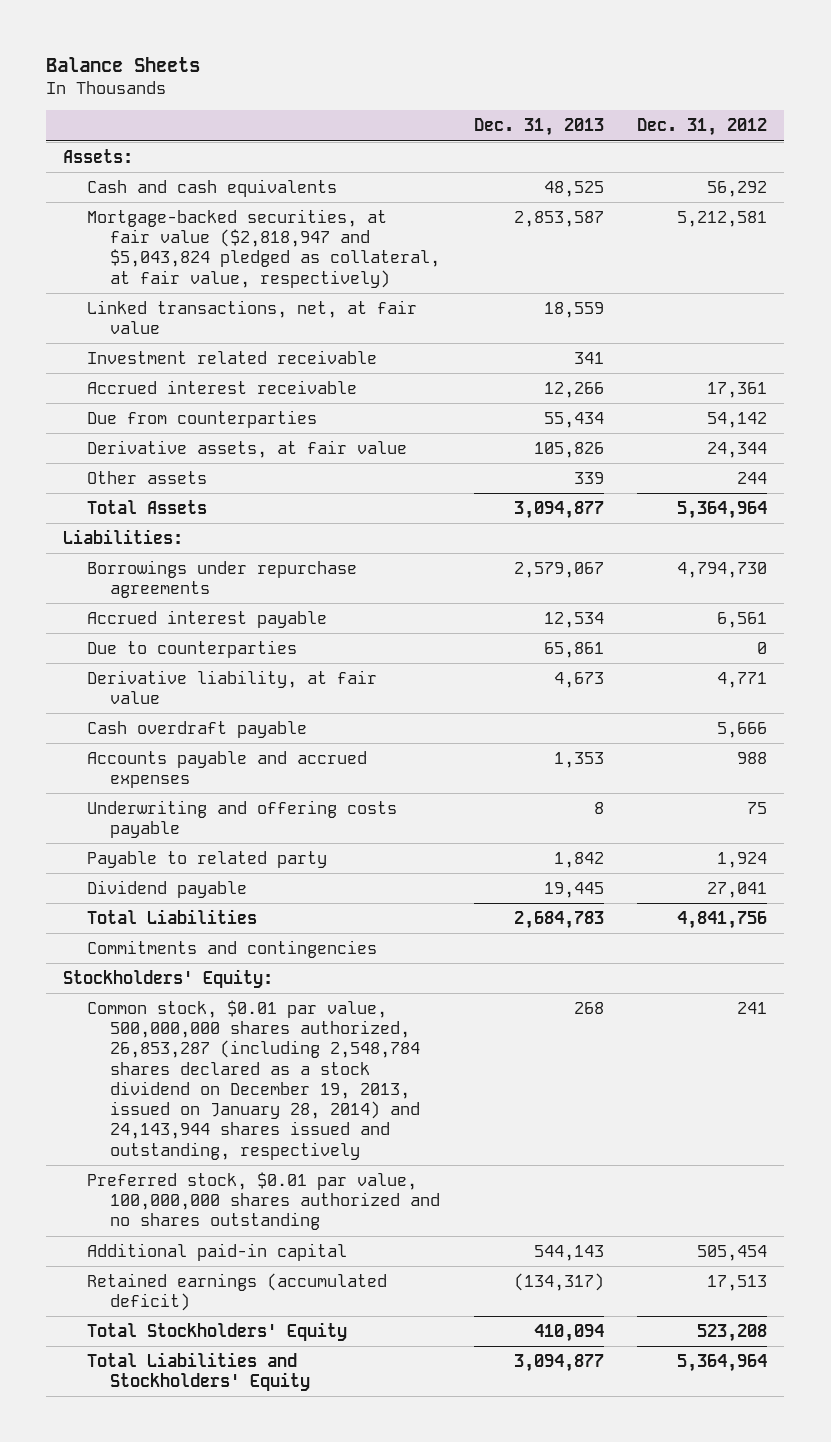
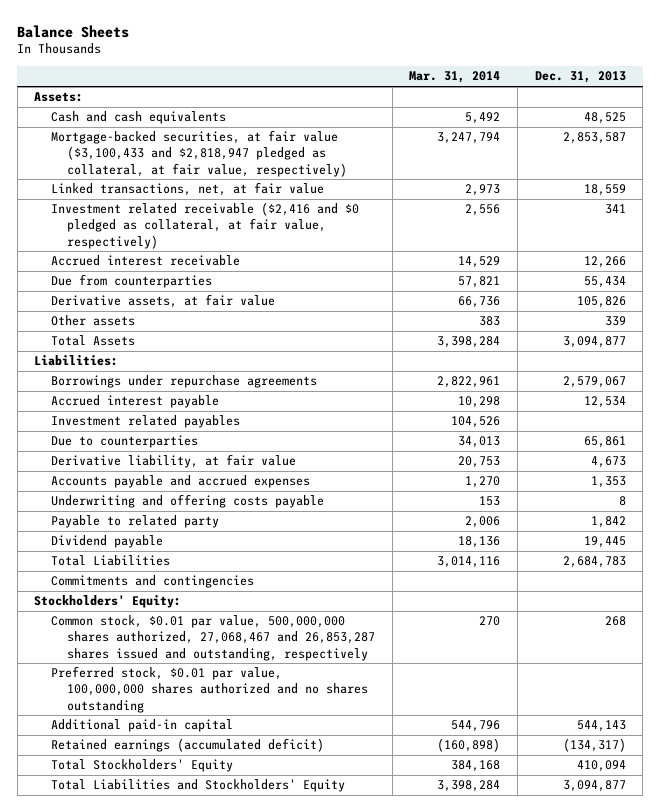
- | Dec. 31, 2013 | Dec. 31, 2012
+ | Mar. 31, 2014 | Dec. 31, 2013
- Mortgage-backed securities, at fair value ($2,818,947 and $5,043,824 pledged as collateral, at fair value, respectively) | 2,853,587 | 5,212,581
+ Mortgage-backed securities, at fair value ($3,100,433 and $2,818,947 pledged as collateral, at fair value, respectively) | 3,247,794 | 2,853,587
- Investment related receivable | 341 |
+ Investment related receivable ($2,416 and $0 pledged as collateral, at fair value, respectively) | 2,556 | 341
+ Investment related payables | 104,526 |
- Cash overdraft payable | | 5,666
- Common stock, $0.01 par value, 500,000,000 shares authorized, 26,853,287 (including 2,548,784 shares declared as a stock dividend on December 19, 2013, issued on January 28, 2014) and 24,143,944 shares issued and outstanding, respectively | 268 | 241
+ Common stock, $0.01 par value, 500,000,000 shares authorized, 27,068,467 and 26,853,287 shares issued and outstanding, respectively | 270 | 268

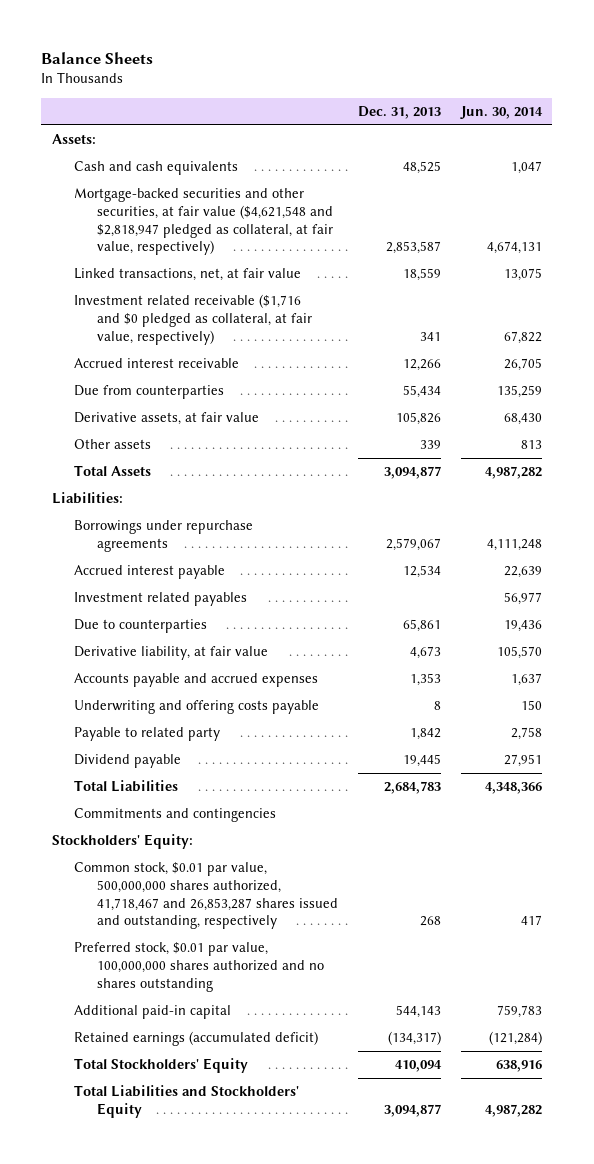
- | Mar. 31, 2014 | Dec. 31, 2013
+ | Dec. 31, 2013 | Jun. 30, 2014
- Mortgage-backed securities, at fair value ($3,100,433 and $2,818,947 pledged as collateral, at fair value, respectively) | 3,247,794 | 2,853,587
+ Mortgage-backed securities and other securities, at fair value ($4,621,548 and $2,818,947 pledged as collateral, at fair value, respectively) | 2,853,587 | 4,674,131
- Investment related receivable ($2,416 and $0 pledged as collateral, at fair value, respectively) | 2,556 | 341
+ Investment related receivable ($1,716 and $0 pledged as collateral, at fair value, respectively) | 341 | 67,822
- Common stock, $0.01 par value, 500,000,000 shares authorized, 27,068,467 and 26,853,287 shares issued and outstanding, respectively | 270 | 268
+ Common stock, $0.01 par value, 500,000,000 shares authorized, 41,718,467 and 26,853,287 shares issued and outstanding, respectively | 268 | 417

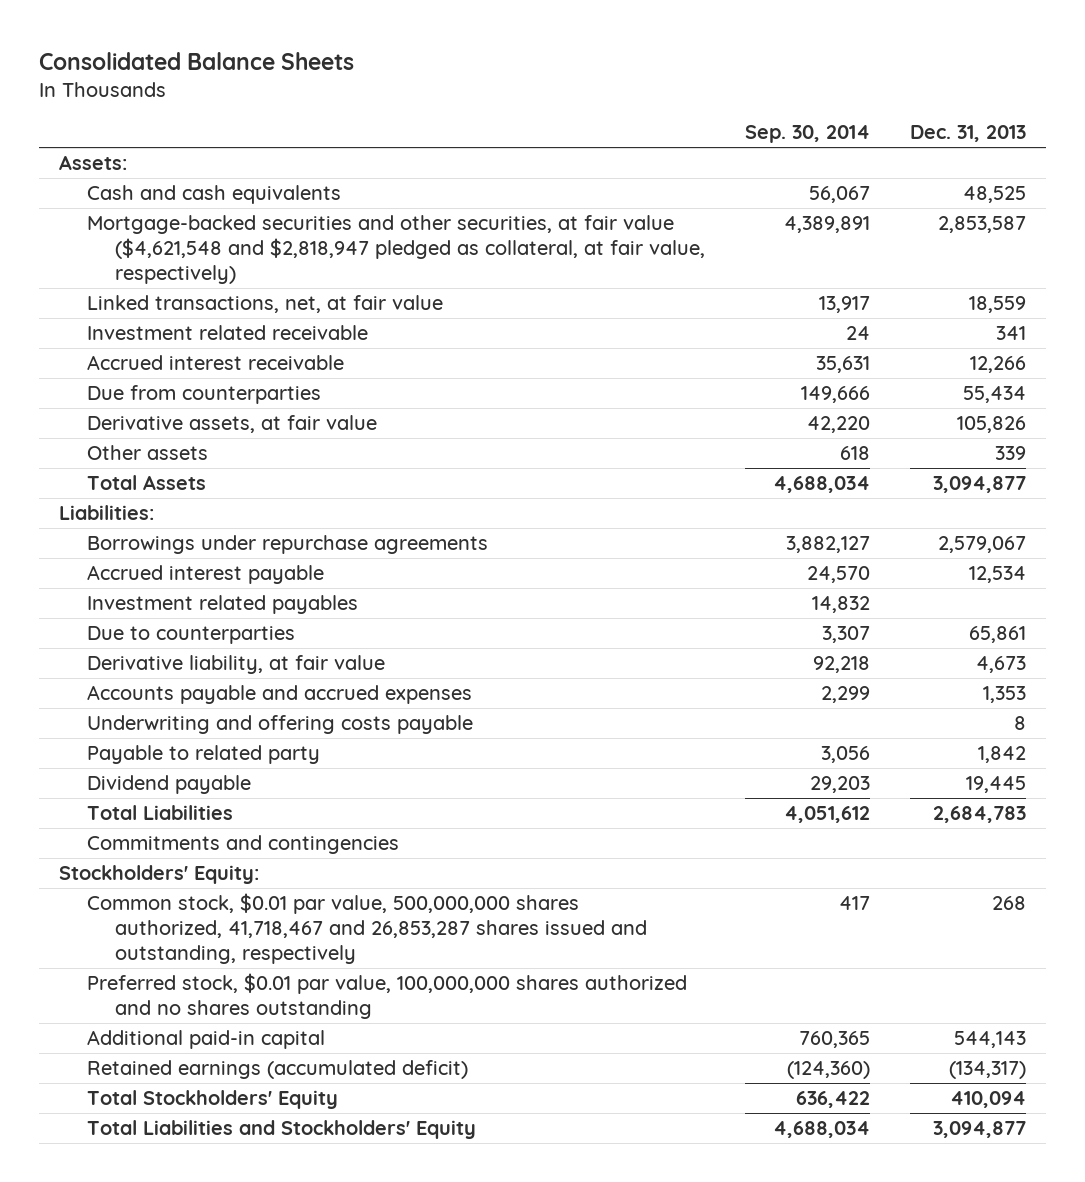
- Balance Sheets
+ Consolidated Balance Sheets
- | Dec. 31, 2013 | Jun. 30, 2014
+ | Sep. 30, 2014 | Dec. 31, 2013
- Investment related receivable ($1,716 and $0 pledged as collateral, at fair value, respectively) | 341 | 67,822
+ Investment related receivable | 24 | 341

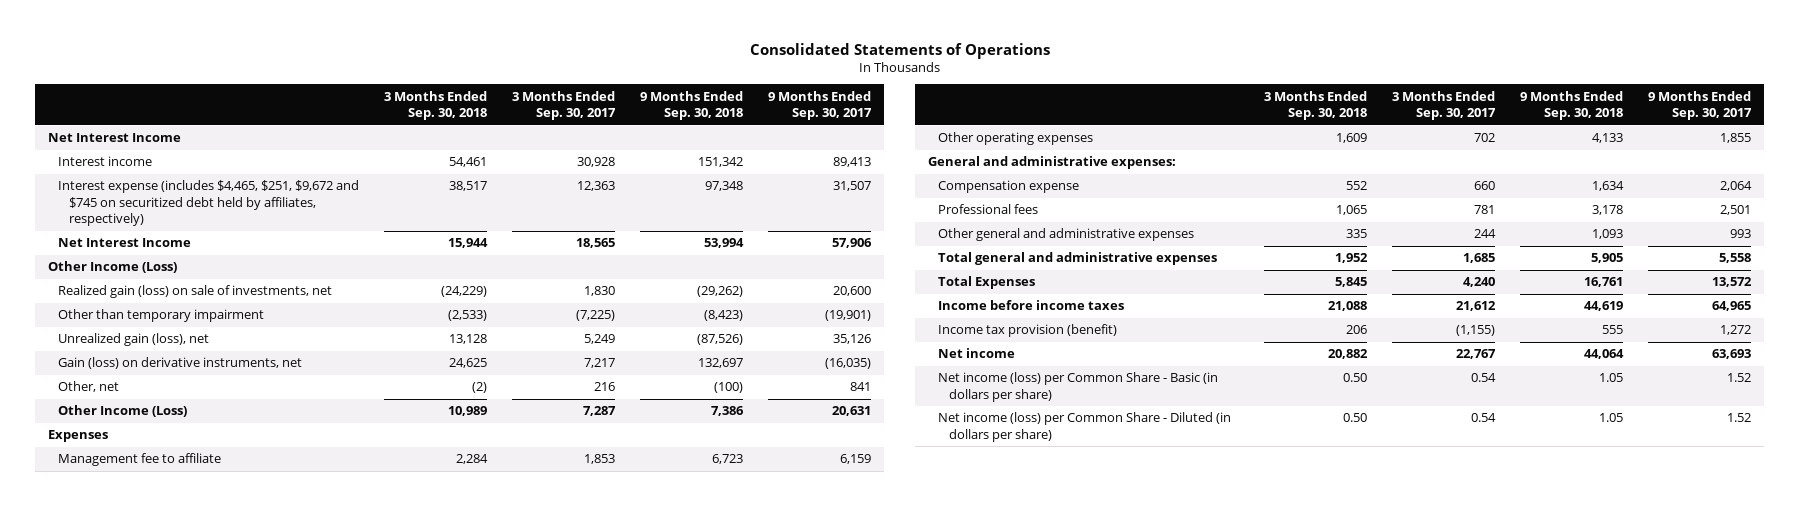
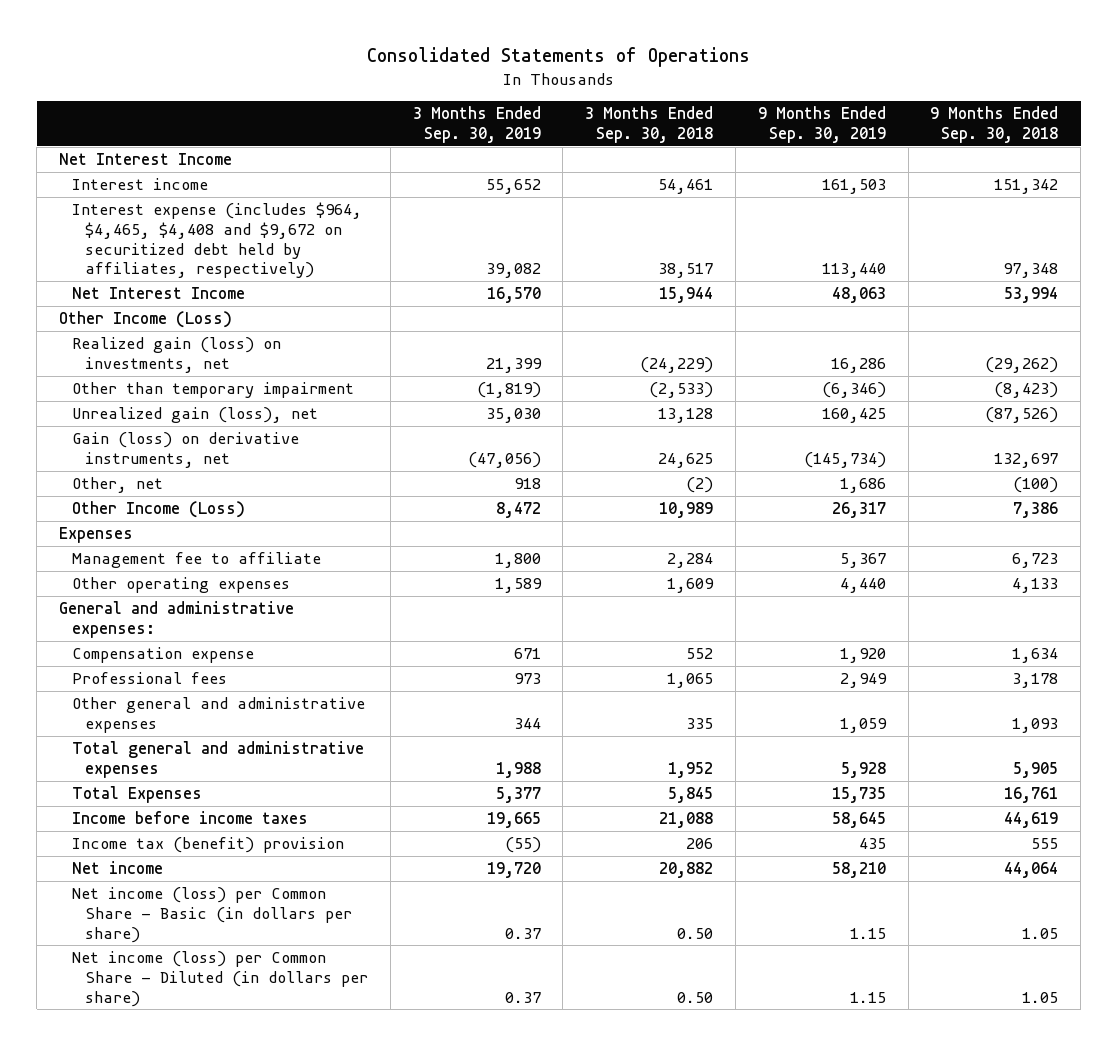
- | 3 Months Ended Sep. 30, 2018 | 3 Months Ended Sep. 30, 2017 | 9 Months Ended Sep. 30, 2018 | 9 Months Ended Sep. 30, 2017
+ | 3 Months Ended Sep. 30, 2019 | 3 Months Ended Sep. 30, 2018 | 9 Months Ended Sep. 30, 2019 | 9 Months Ended Sep. 30, 2018
- Interest expense (includes $4,465, $251, $9,672 and $745 on securitized debt held by affiliates, respectively) | 38,517 | 12,363 | 97,348 | 31,507
+ Interest expense (includes $964, $4,465, $4,408 and $9,672 on securitized debt held by affiliates, respectively) | 39,082 | 38,517 | 113,440 | 97,348
- Realized gain (loss) on sale of investments, net | (24,229) | 1,830 | (29,262) | 20,600
+ Realized gain (loss) on investments, net | 21,399 | (24,229) | 16,286 | (29,262)
- Income tax provision (benefit) | 206 | (1,155) | 555 | 1,272
+ Income tax (benefit) provision | (55) | 206 | 435 | 555

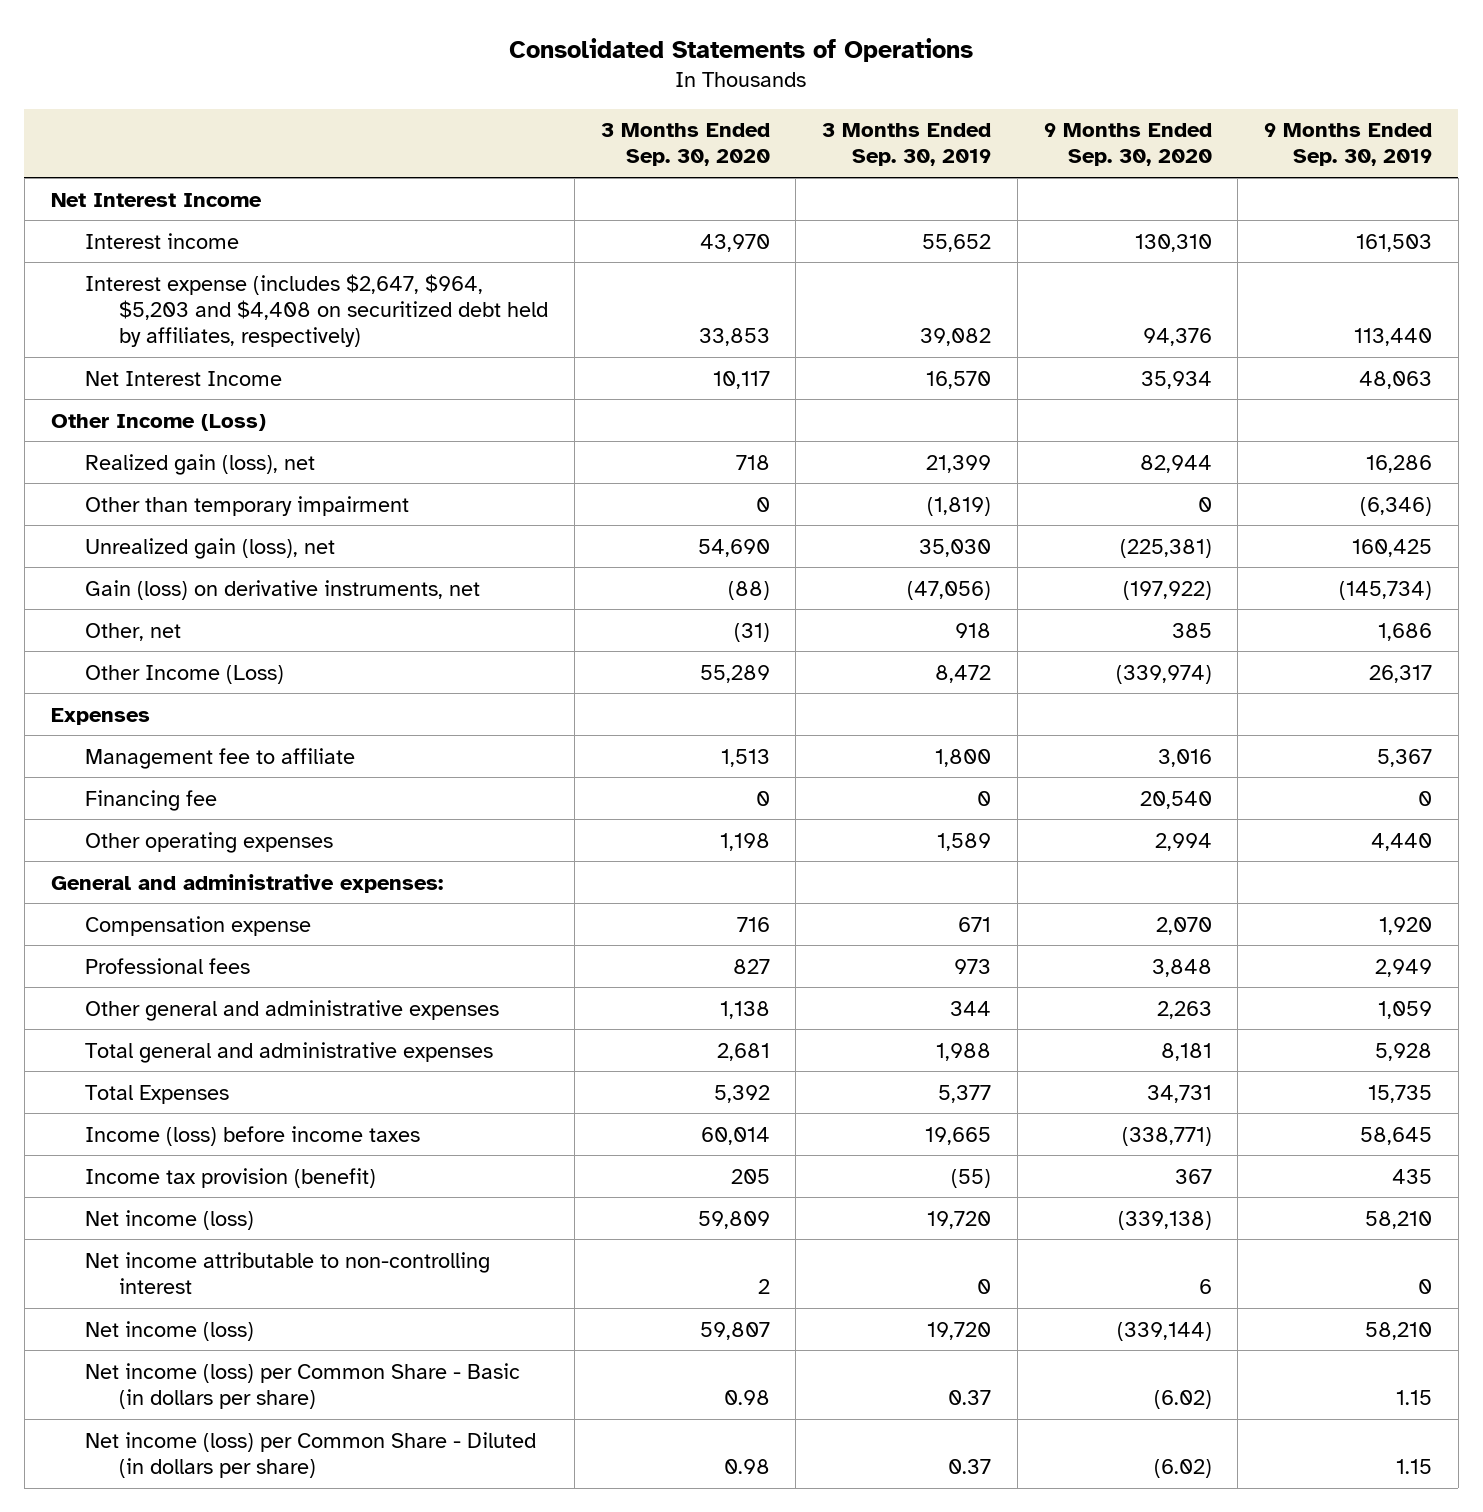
- | 3 Months Ended Sep. 30, 2019 | 3 Months Ended Sep. 30, 2018 | 9 Months Ended Sep. 30, 2019 | 9 Months Ended Sep. 30, 2018
+ | 3 Months Ended Sep. 30, 2020 | 3 Months Ended Sep. 30, 2019 | 9 Months Ended Sep. 30, 2020 | 9 Months Ended Sep. 30, 2019
- Interest expense (includes $964, $4,465, $4,408 and $9,672 on securitized debt held by affiliates, respectively) | 39,082 | 38,517 | 113,440 | 97,348
+ Interest expense (includes $2,647, $964, $5,203 and $4,408 on securitized debt held by affiliates, respectively) | 33,853 | 39,082 | 94,376 | 113,440
- Realized gain (loss) on investments, net | 21,399 | (24,229) | 16,286 | (29,262)
+ Realized gain (loss), net | 718 | 21,399 | 82,944 | 16,286
+ Financing fee | 0 | 0 | 20,540 | 0
- Income before income taxes | 19,665 | 21,088 | 58,645 | 44,619
- Income tax (benefit) provision | (55) | 206 | 435 | 555
- Net income | 19,720 | 20,882 | 58,210 | 44,064
+ Income (loss) before income taxes | 60,014 | 19,665 | (338,771) | 58,645
+ Income tax provision (benefit) | 205 | (55) | 367 | 435
+ Net income (loss) | 59,809 | 19,720 | (339,138) | 58,210
+ Net income attributable to non-controlling interest | 2 | 0 | 6 | 0
+ Net income (loss) | 59,807 | 19,720 | (339,144) | 58,210

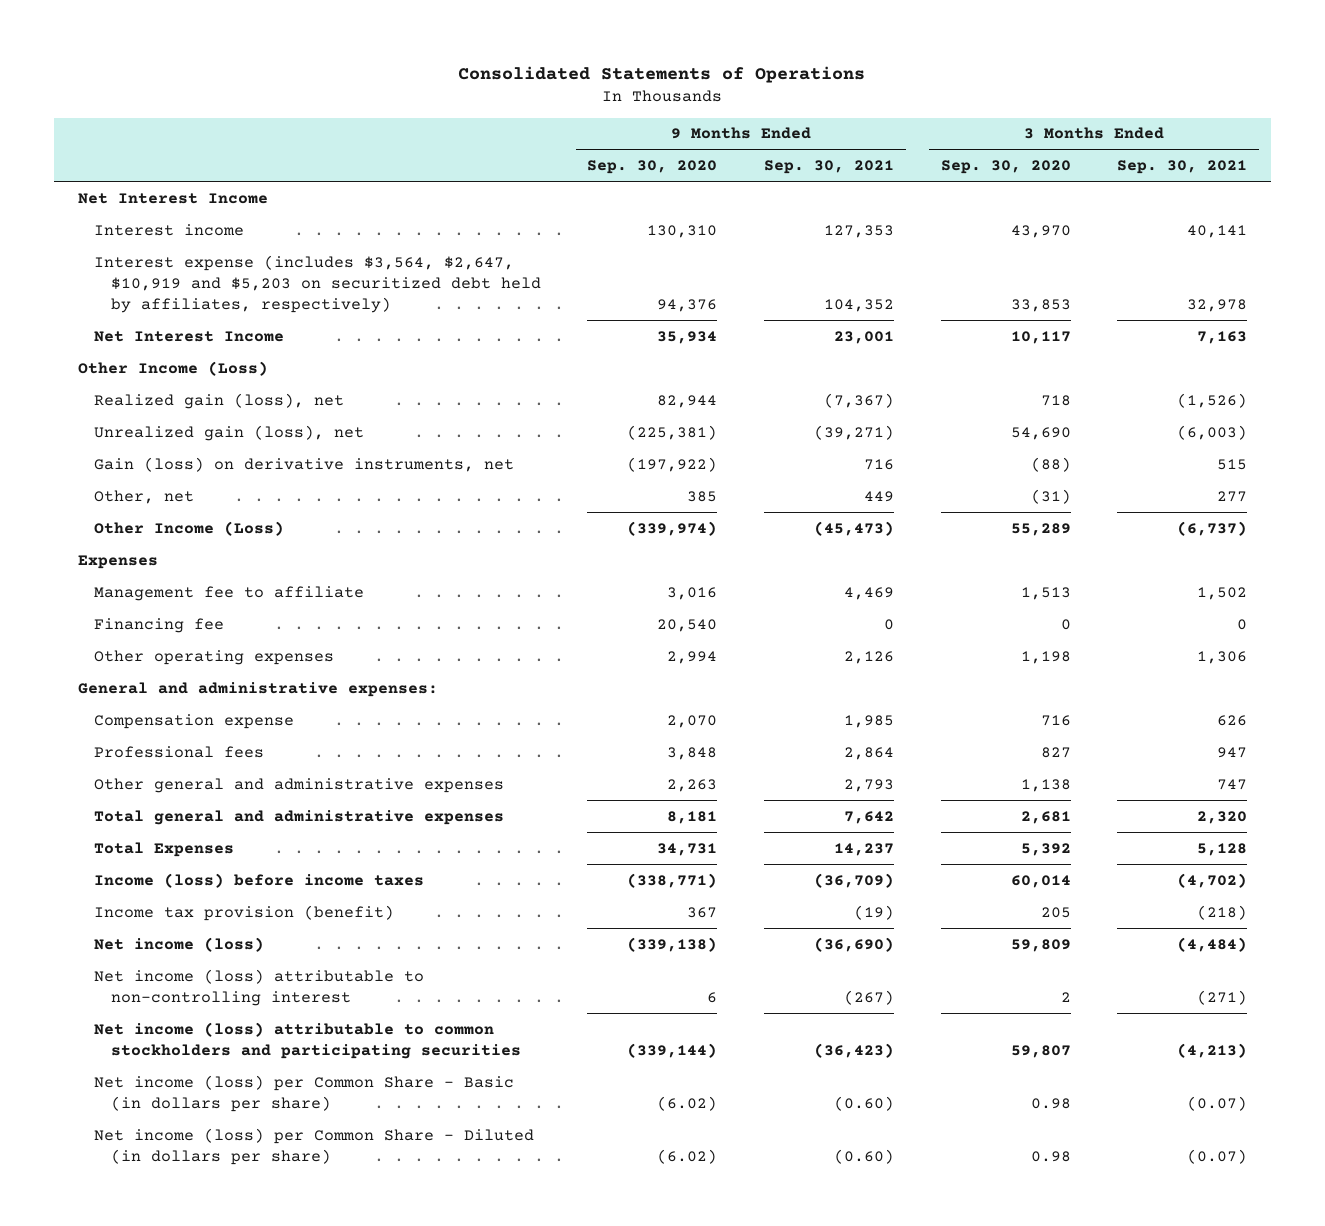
- | 3 Months Ended Sep. 30, 2020 | 3 Months Ended Sep. 30, 2019 | 9 Months Ended Sep. 30, 2020 | 9 Months Ended Sep. 30, 2019
+ | 9 Months Ended Sep. 30, 2020 | 9 Months Ended Sep. 30, 2021 | 3 Months Ended Sep. 30, 2020 | 3 Months Ended Sep. 30, 2021
- Interest expense (includes $2,647, $964, $5,203 and $4,408 on securitized debt held by affiliates, respectively) | 33,853 | 39,082 | 94,376 | 113,440
+ Interest expense (includes $3,564, $2,647, $10,919 and $5,203 on securitized debt held by affiliates, respectively) | 94,376 | 104,352 | 33,853 | 32,978
- Other than temporary impairment | 0 | (1,819) | 0 | (6,346)
- Net income attributable to non-controlling interest | 2 | 0 | 6 | 0
- Net income (loss) | 59,807 | 19,720 | (339,144) | 58,210
+ Net income (loss) attributable to non-controlling interest | 6 | (267) | 2 | (271)
+ Net income (loss) attributable to common stockholders and participating securities | (339,144) | (36,423) | 59,807 | (4,213)

